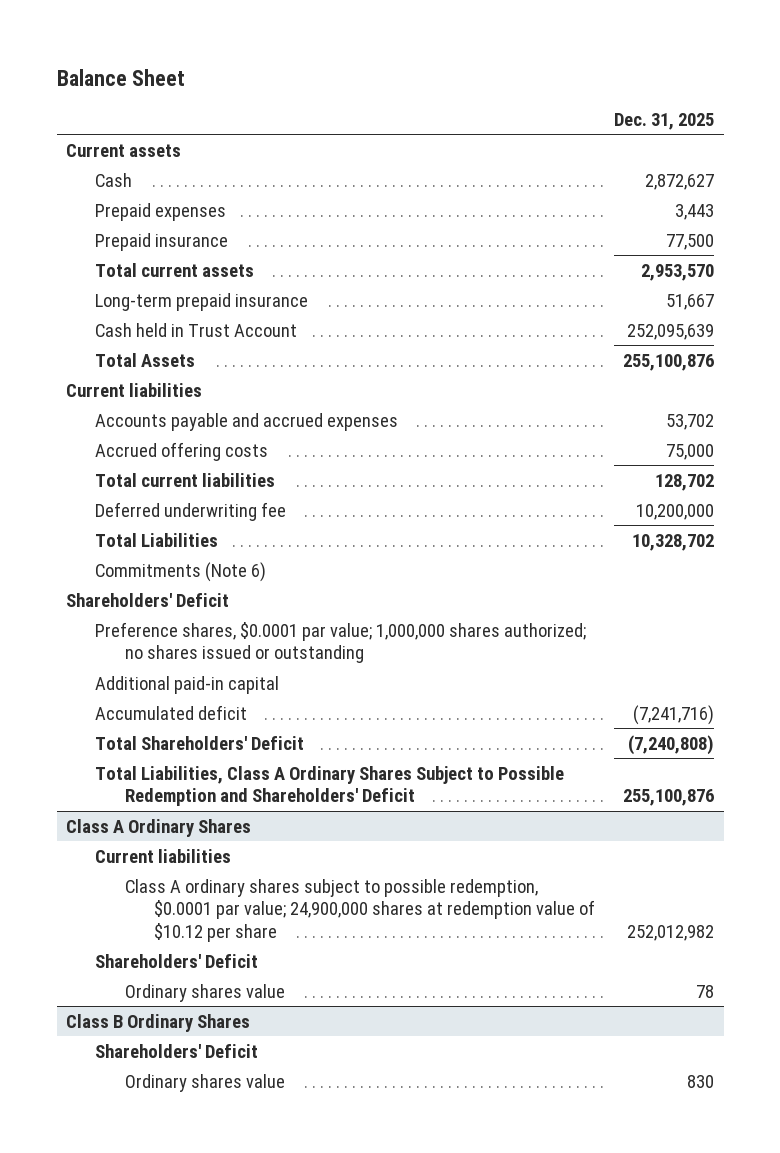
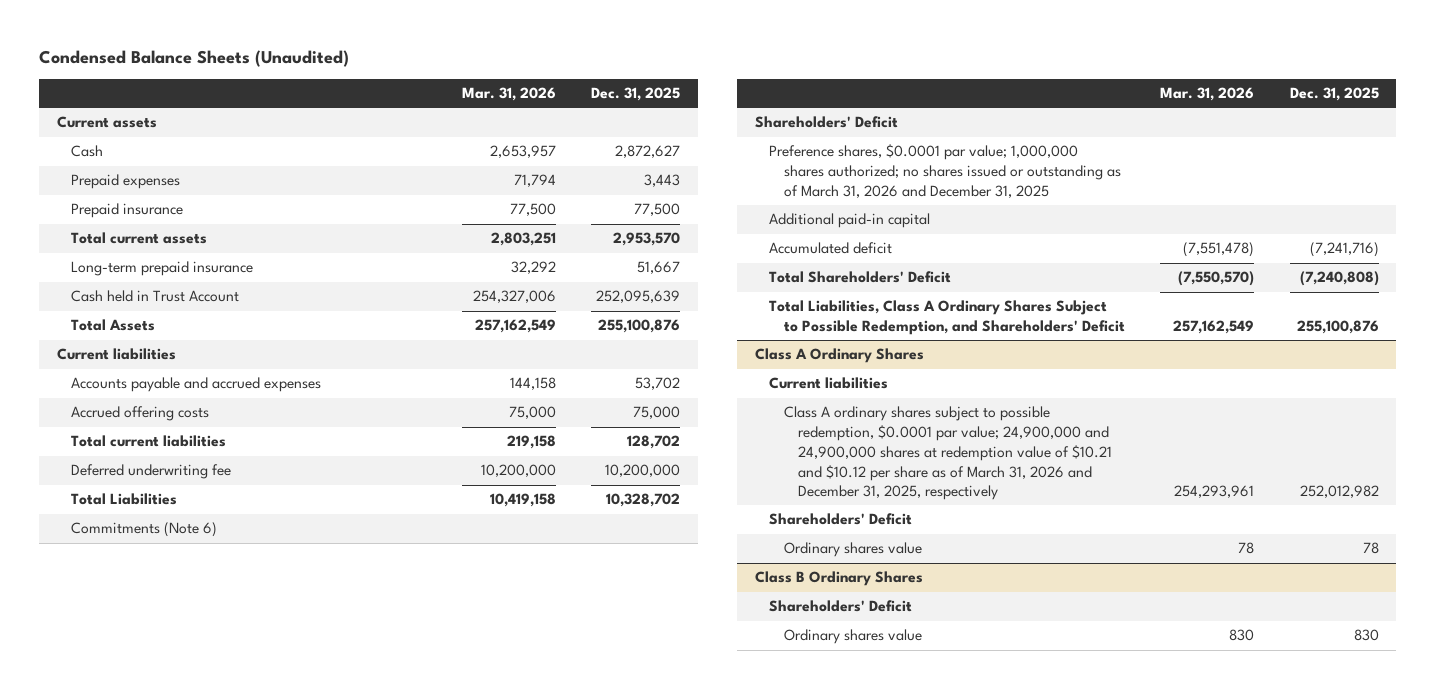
- Balance Sheet
+ Condensed Balance Sheets (Unaudited)
- | Dec. 31, 2025
+ | Mar. 31, 2026 | Dec. 31, 2025
- Preference shares, $0.0001 par value; 1,000,000 shares authorized; no shares issued or outstanding
+ Preference shares, $0.0001 par value; 1,000,000 shares authorized; no shares issued or outstanding as of March 31, 2026 and December 31, 2025
- Total Liabilities, Class A Ordinary Shares Subject to Possible Redemption and Shareholders' Deficit | 255,100,876
+ Total Liabilities, Class A Ordinary Shares Subject to Possible Redemption, and Shareholders' Deficit | 257,162,549 | 255,100,876
@ Class A Ordinary Shares
- Class A ordinary shares subject to possible redemption, $0.0001 par value; 24,900,000 shares at redemption value of $10.12 per share | 252,012,982
+ Class A ordinary shares subject to possible redemption, $0.0001 par value; 24,900,000 and 24,900,000 shares at redemption value of $10.21 and $10.12 per share as of March 31, 2026 and December 31, 2025, respectively | 254,293,961 | 252,012,982

